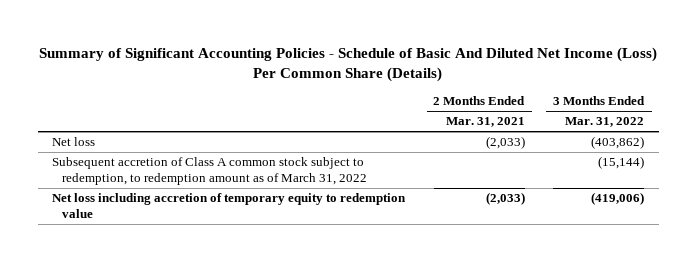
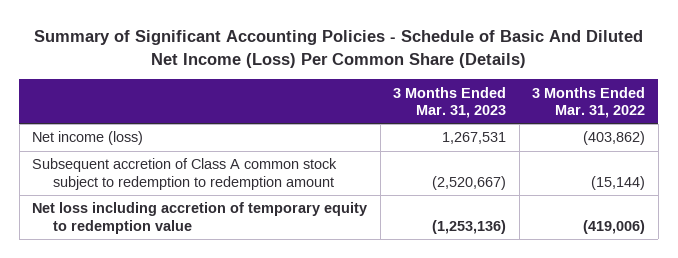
- | 2 Months Ended Mar. 31, 2021 | 3 Months Ended Mar. 31, 2022
+ | 3 Months Ended Mar. 31, 2023 | 3 Months Ended Mar. 31, 2022
- Net loss | (2,033) | (403,862)
- Subsequent accretion of Class A common stock subject to redemption, to redemption amount as of March 31, 2022 | | (15,144)
+ Net income (loss) | 1,267,531 | (403,862)
+ Subsequent accretion of Class A common stock subject to redemption to redemption amount | (2,520,667) | (15,144)

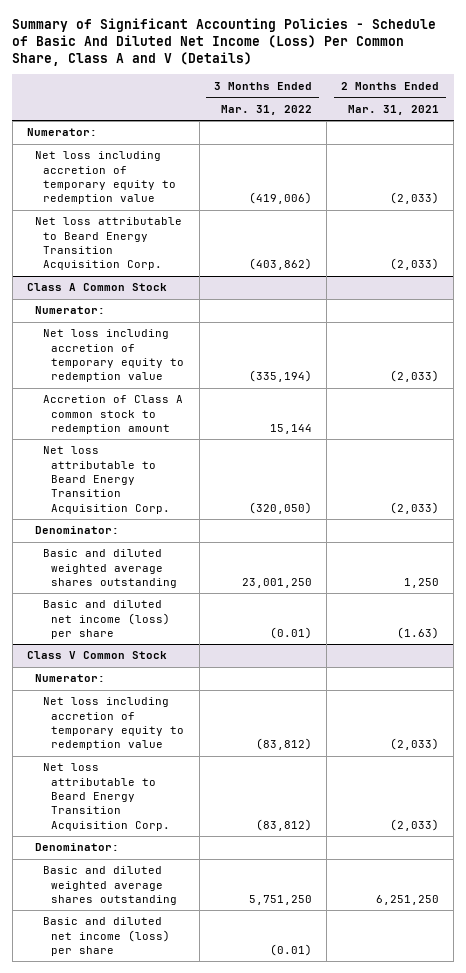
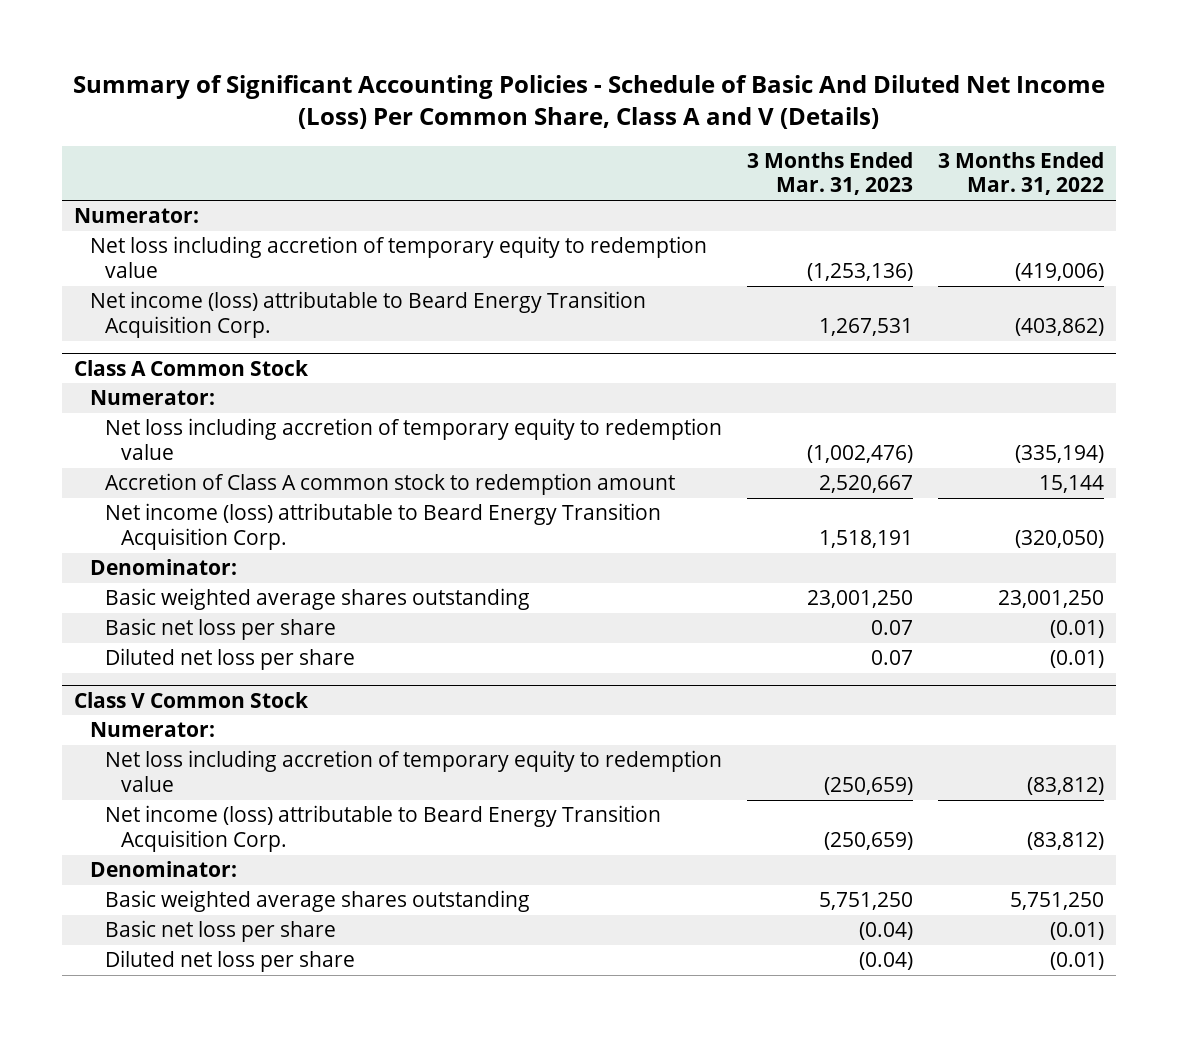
- | 3 Months Ended Mar. 31, 2022 | 2 Months Ended Mar. 31, 2021
+ | 3 Months Ended Mar. 31, 2023 | 3 Months Ended Mar. 31, 2022
- Net loss attributable to Beard Energy Transition Acquisition Corp. | (403,862) | (2,033)
+ Net income (loss) attributable to Beard Energy Transition Acquisition Corp. | 1,267,531 | (403,862)
@ Class A Common Stock
- Net loss attributable to Beard Energy Transition Acquisition Corp. | (320,050) | (2,033)
+ Net income (loss) attributable to Beard Energy Transition Acquisition Corp. | 1,518,191 | (320,050)
- Basic and diluted weighted average shares outstanding | 23,001,250 | 1,250
- Basic and diluted net income (loss) per share | (0.01) | (1.63)
+ Basic weighted average shares outstanding | 23,001,250 | 23,001,250
+ Basic net loss per share | 0.07 | (0.01)
+ Diluted net loss per share | 0.07 | (0.01)
@ Class V Common Stock
- Net loss attributable to Beard Energy Transition Acquisition Corp. | (83,812) | (2,033)
+ Net income (loss) attributable to Beard Energy Transition Acquisition Corp. | (250,659) | (83,812)
- Basic and diluted weighted average shares outstanding | 5,751,250 | 6,251,250
- Basic and diluted net income (loss) per share | (0.01) |
+ Basic weighted average shares outstanding | 5,751,250 | 5,751,250
+ Basic net loss per share | (0.04) | (0.01)
+ Diluted net loss per share | (0.04) | (0.01)

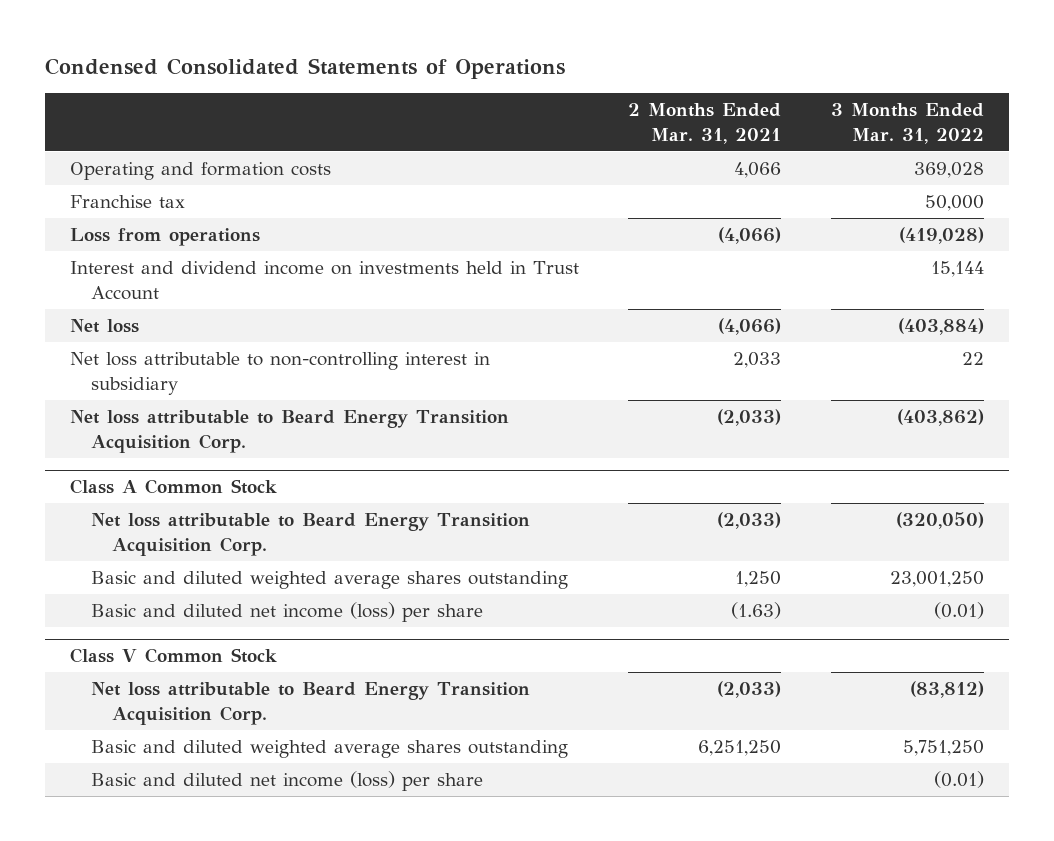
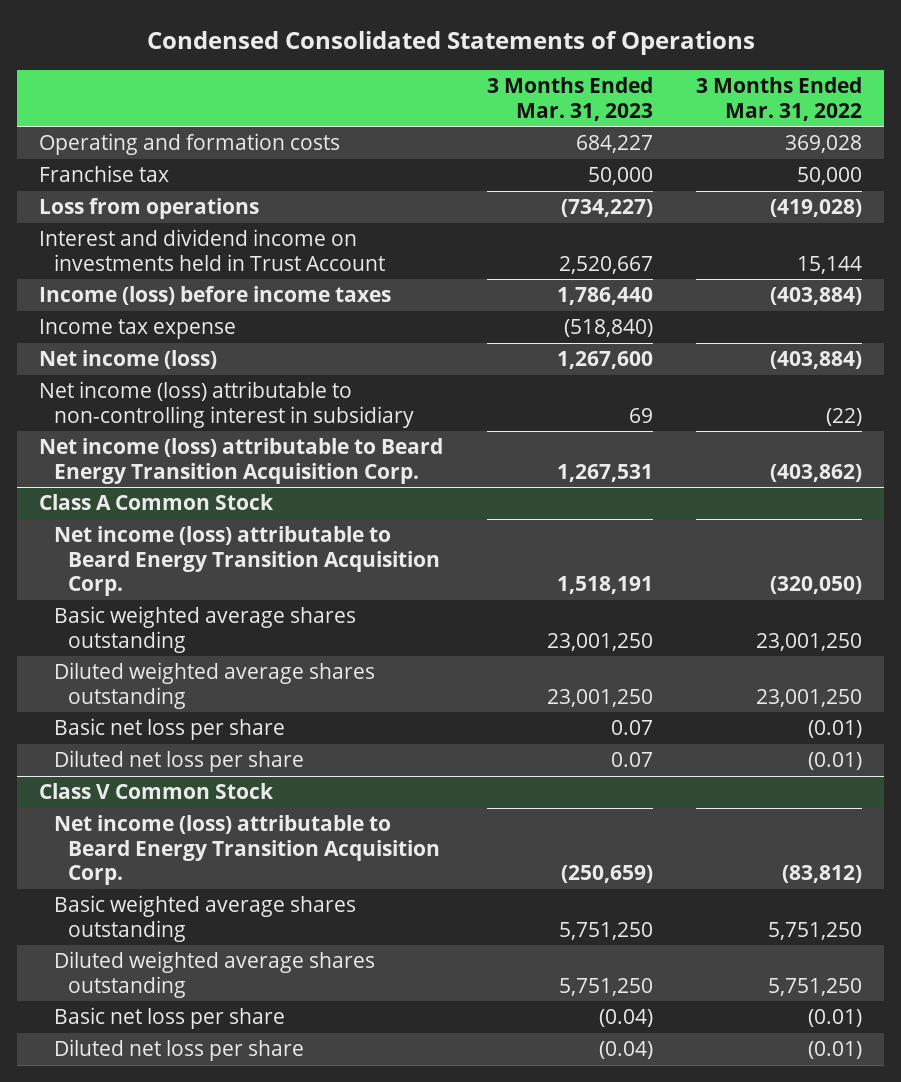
- | 2 Months Ended Mar. 31, 2021 | 3 Months Ended Mar. 31, 2022
+ | 3 Months Ended Mar. 31, 2023 | 3 Months Ended Mar. 31, 2022
- Net loss | (4,066) | (403,884)
- Net loss attributable to non-controlling interest in subsidiary | 2,033 | 22
- Net loss attributable to Beard Energy Transition Acquisition Corp. | (2,033) | (403,862)
+ Income (loss) before income taxes | 1,786,440 | (403,884)
+ Income tax expense | (518,840) |
+ Net income (loss) | 1,267,600 | (403,884)
+ Net income (loss) attributable to non-controlling interest in subsidiary | 69 | (22)
+ Net income (loss) attributable to Beard Energy Transition Acquisition Corp. | 1,267,531 | (403,862)
@ Class A Common Stock
- Net loss attributable to Beard Energy Transition Acquisition Corp. | (2,033) | (320,050)
- Basic and diluted weighted average shares outstanding | 1,250 | 23,001,250
- Basic and diluted net income (loss) per share | (1.63) | (0.01)
+ Net income (loss) attributable to Beard Energy Transition Acquisition Corp. | 1,518,191 | (320,050)
+ Basic weighted average shares outstanding | 23,001,250 | 23,001,250
+ Diluted weighted average shares outstanding | 23,001,250 | 23,001,250
+ Basic net loss per share | 0.07 | (0.01)
+ Diluted net loss per share | 0.07 | (0.01)
@ Class V Common Stock
- Net loss attributable to Beard Energy Transition Acquisition Corp. | (2,033) | (83,812)
- Basic and diluted weighted average shares outstanding | 6,251,250 | 5,751,250
- Basic and diluted net income (loss) per share | | (0.01)
+ Net income (loss) attributable to Beard Energy Transition Acquisition Corp. | (250,659) | (83,812)
+ Basic weighted average shares outstanding | 5,751,250 | 5,751,250
+ Diluted weighted average shares outstanding | 5,751,250 | 5,751,250
+ Basic net loss per share | (0.04) | (0.01)
+ Diluted net loss per share | (0.04) | (0.01)

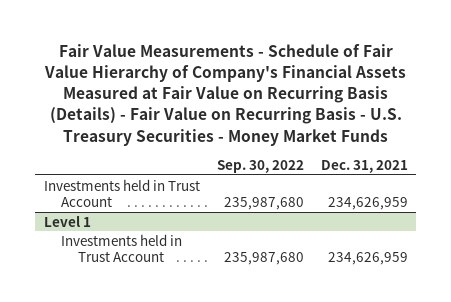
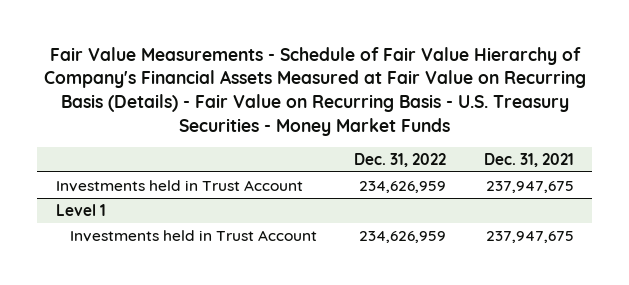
- | Sep. 30, 2022 | Dec. 31, 2021
+ | Dec. 31, 2022 | Dec. 31, 2021
- Investments held in Trust Account | 235,987,680 | 234,626,959
+ Investments held in Trust Account | 234,626,959 | 237,947,675
@ Level 1
- Investments held in Trust Account | 235,987,680 | 234,626,959
+ Investments held in Trust Account | 234,626,959 | 237,947,675

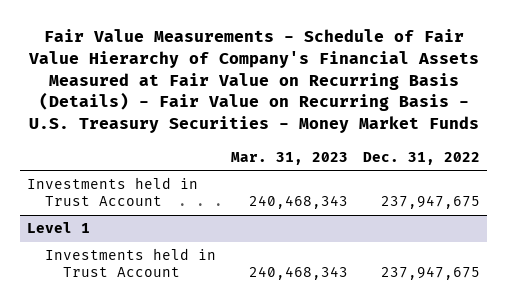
- | Dec. 31, 2022 | Dec. 31, 2021
+ | Mar. 31, 2023 | Dec. 31, 2022
- Investments held in Trust Account | 234,626,959 | 237,947,675
+ Investments held in Trust Account | 240,468,343 | 237,947,675
@ Level 1
- Investments held in Trust Account | 234,626,959 | 237,947,675
+ Investments held in Trust Account | 240,468,343 | 237,947,675

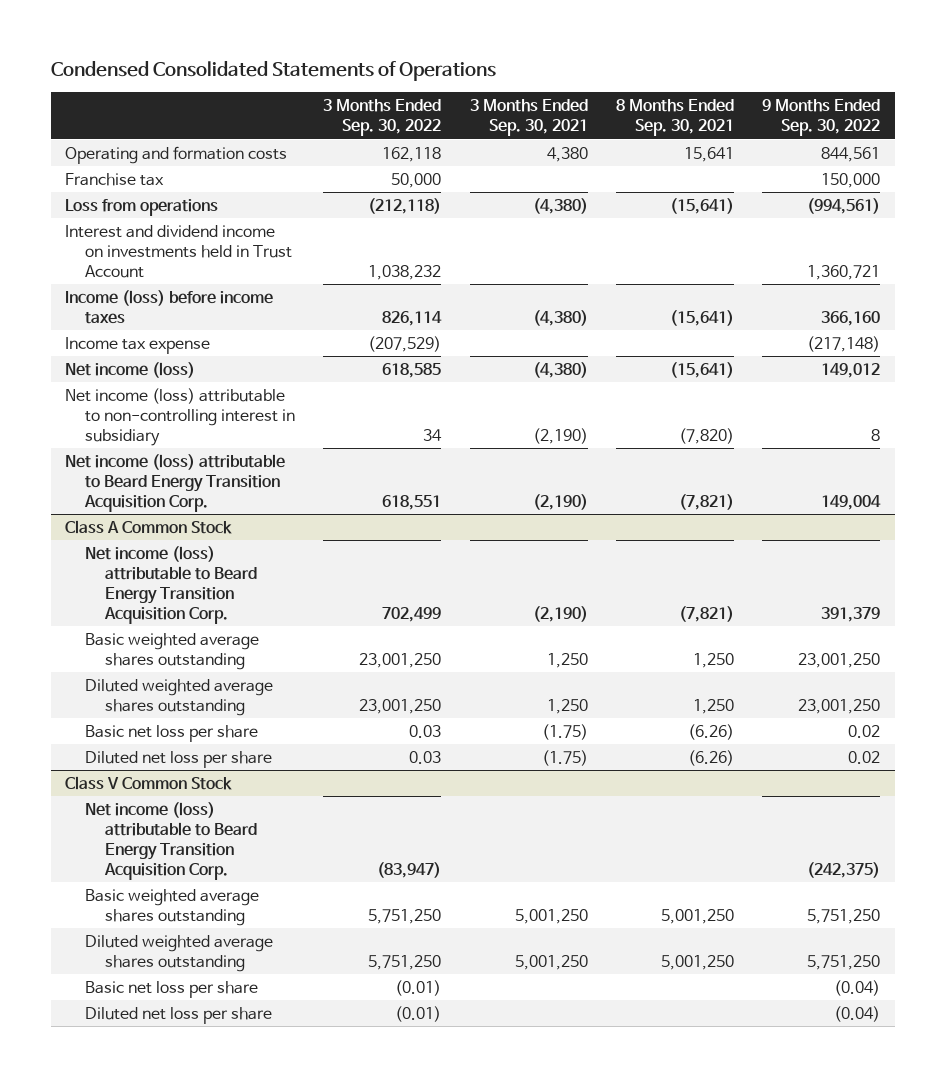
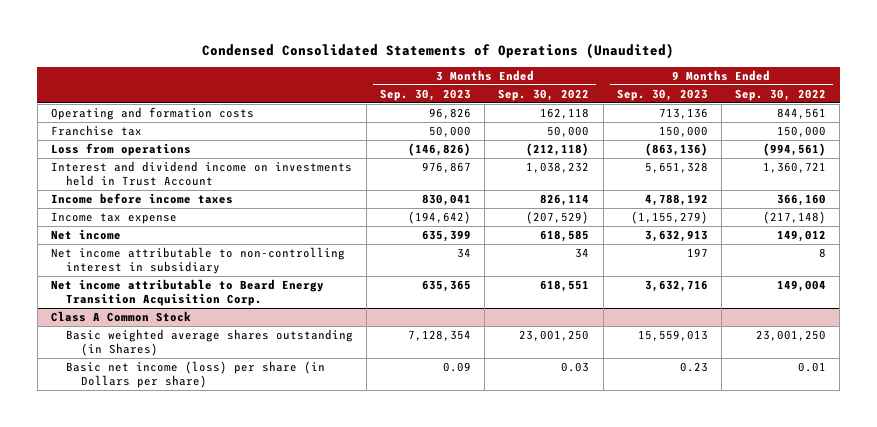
- Condensed Consolidated Statements of Operations
+ Condensed Consolidated Statements of Operations (Unaudited)
- | 3 Months Ended Sep. 30, 2022 | 3 Months Ended Sep. 30, 2021 | 8 Months Ended Sep. 30, 2021 | 9 Months Ended Sep. 30, 2022
+ | 3 Months Ended Sep. 30, 2023 | 3 Months Ended Sep. 30, 2022 | 9 Months Ended Sep. 30, 2023 | 9 Months Ended Sep. 30, 2022
- Income (loss) before income taxes | 826,114 | (4,380) | (15,641) | 366,160
+ Income before income taxes | 830,041 | 826,114 | 4,788,192 | 366,160
- Net income (loss) | 618,585 | (4,380) | (15,641) | 149,012
- Net income (loss) attributable to non-controlling interest in subsidiary | 34 | (2,190) | (7,820) | 8
- Net income (loss) attributable to Beard Energy Transition Acquisition Corp. | 618,551 | (2,190) | (7,821) | 149,004
+ Net income | 635,399 | 618,585 | 3,632,913 | 149,012
+ Net income attributable to non-controlling interest in subsidiary | 34 | 34 | 197 | 8
+ Net income attributable to Beard Energy Transition Acquisition Corp. | 635,365 | 618,551 | 3,632,716 | 149,004
@ Class A Common Stock
- Net income (loss) attributable to Beard Energy Transition Acquisition Corp. | 702,499 | (2,190) | (7,821) | 391,379
- Basic weighted average shares outstanding | 23,001,250 | 1,250 | 1,250 | 23,001,250
- Diluted weighted average shares outstanding | 23,001,250 | 1,250 | 1,250 | 23,001,250
- Basic net loss per share | 0.03 | (1.75) | (6.26) | 0.02
- Diluted net loss per share | 0.03 | (1.75) | (6.26) | 0.02
- Class V Common Stock
- Net income (loss) attributable to Beard Energy Transition Acquisition Corp. | (83,947) | | | (242,375)
- Basic weighted average shares outstanding | 5,751,250 | 5,001,250 | 5,001,250 | 5,751,250
- Diluted weighted average shares outstanding | 5,751,250 | 5,001,250 | 5,001,250 | 5,751,250
- Basic net loss per share | (0.01) | | | (0.04)
- Diluted net loss per share | (0.01) | | | (0.04)
@ Class A Common Stock
+ Basic weighted average shares outstanding (in Shares) | 7,128,354 | 23,001,250 | 15,559,013 | 23,001,250
+ Basic net income (loss) per share (in Dollars per share) | 0.09 | 0.03 | 0.23 | 0.01

